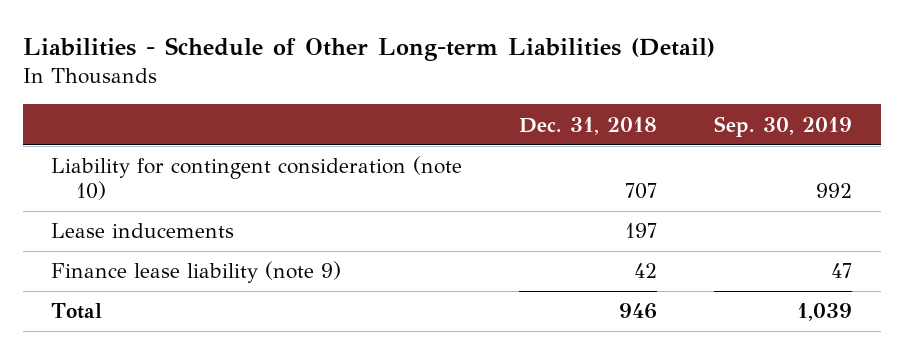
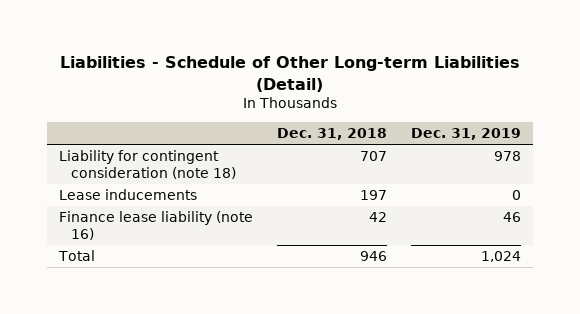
- | Dec. 31, 2018 | Sep. 30, 2019
+ | Dec. 31, 2018 | Dec. 31, 2019
- Liability for contingent consideration (note 10) | 707 | 992
+ Liability for contingent consideration (note 18) | 707 | 978
- Finance lease liability (note 9) | 42 | 47
+ Finance lease liability (note 16) | 42 | 46

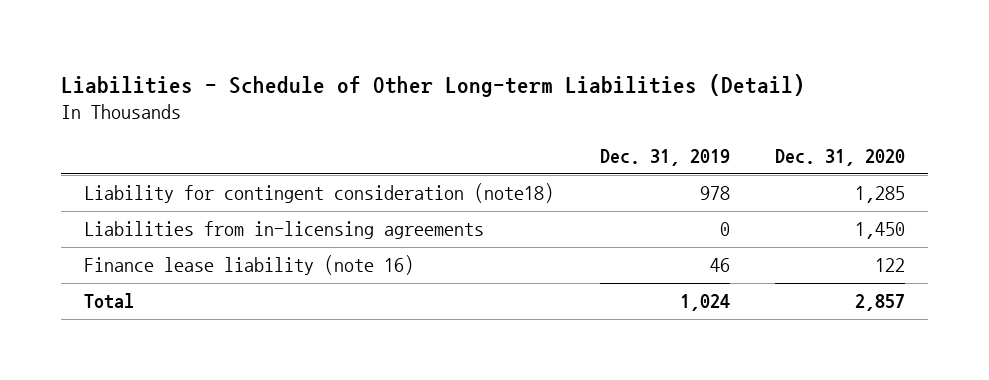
- | Dec. 31, 2018 | Dec. 31, 2019
+ | Dec. 31, 2019 | Dec. 31, 2020
- Liability for contingent consideration (note 18) | 707 | 978
- Lease inducements | 197 | 0
+ Liability for contingent consideration (note18) | 978 | 1,285
+ Liabilities from in-licensing agreements | 0 | 1,450

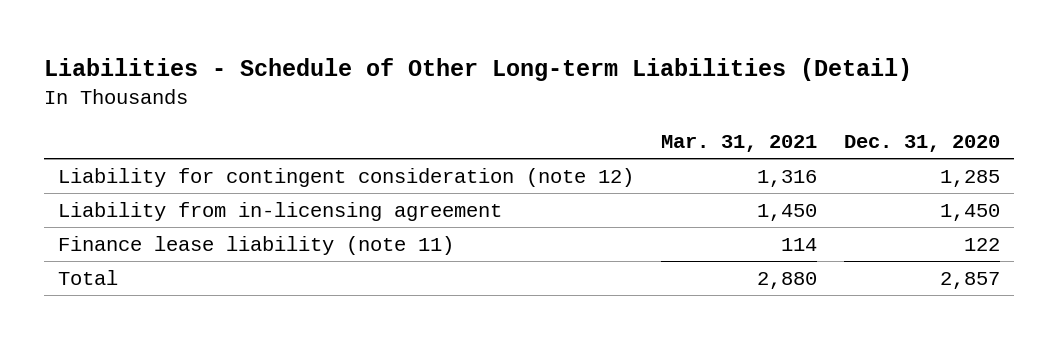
- | Dec. 31, 2019 | Dec. 31, 2020
+ | Mar. 31, 2021 | Dec. 31, 2020
- Liability for contingent consideration (note18) | 978 | 1,285
- Liabilities from in-licensing agreements | 0 | 1,450
- Finance lease liability (note 16) | 46 | 122
+ Liability for contingent consideration (note 12) | 1,316 | 1,285
+ Liability from in-licensing agreement | 1,450 | 1,450
+ Finance lease liability (note 11) | 114 | 122

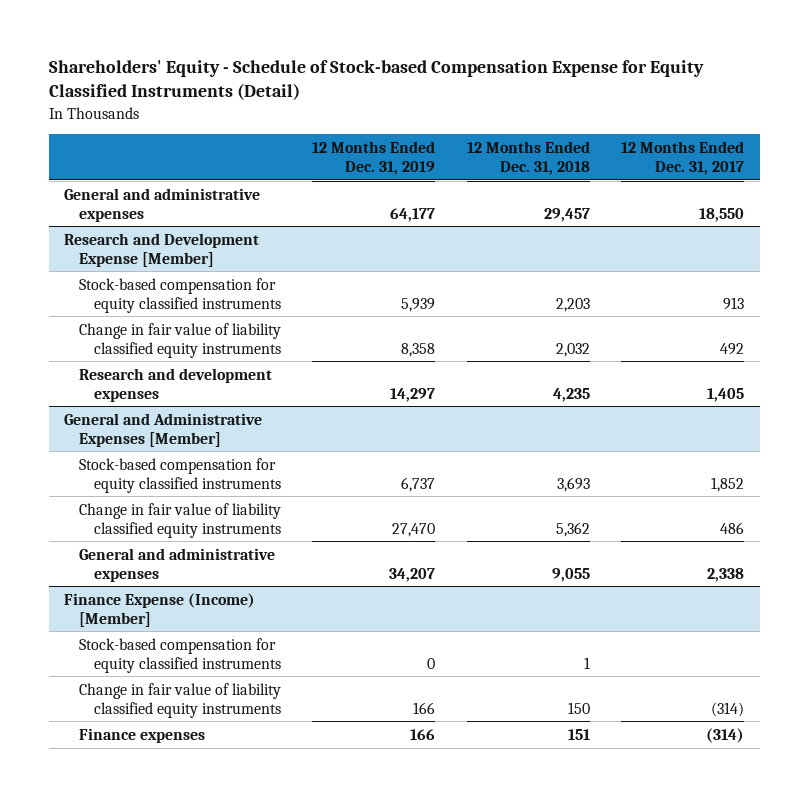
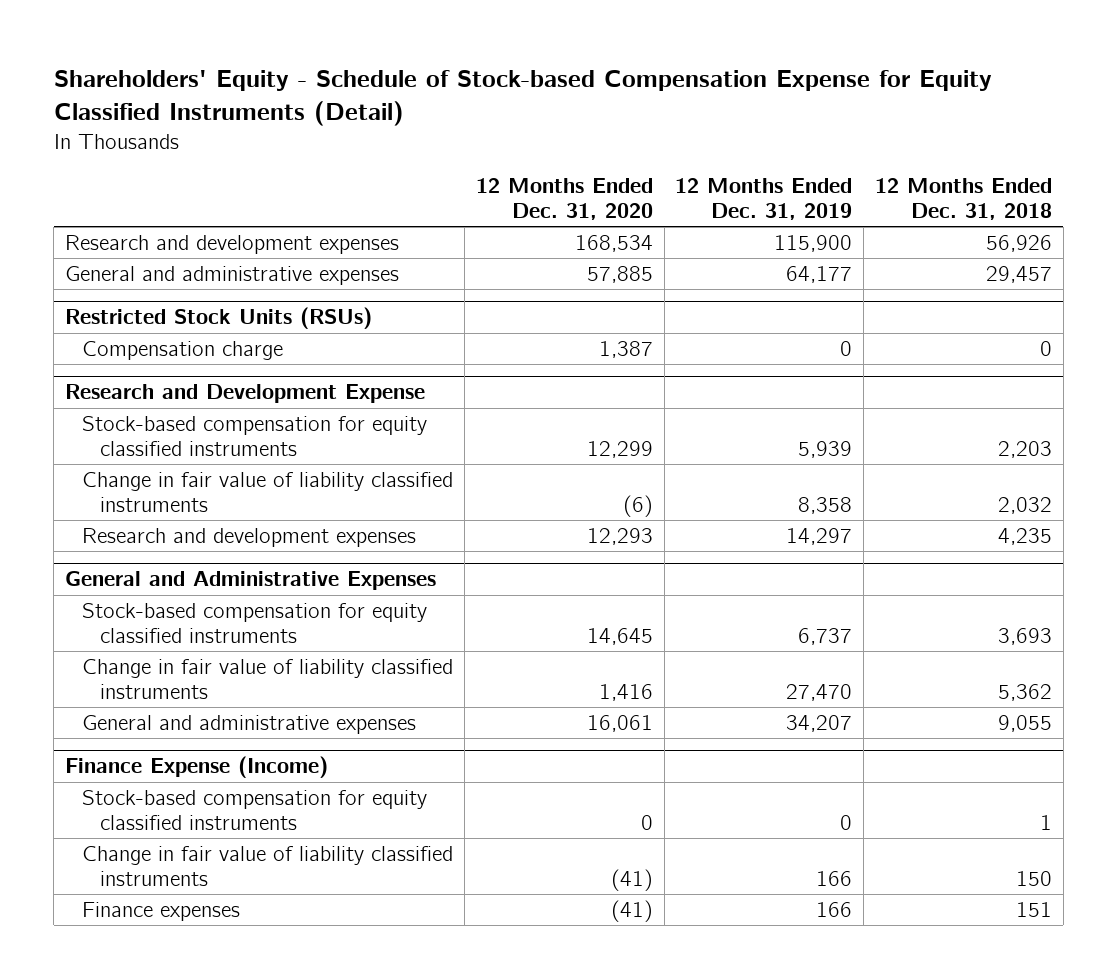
- | 12 Months Ended Dec. 31, 2019 | 12 Months Ended Dec. 31, 2018 | 12 Months Ended Dec. 31, 2017
+ | 12 Months Ended Dec. 31, 2020 | 12 Months Ended Dec. 31, 2019 | 12 Months Ended Dec. 31, 2018
+ Research and development expenses | 168,534 | 115,900 | 56,926
- Research and Development Expense [Member]
+ Restricted Stock Units (RSUs)
+ Compensation charge | 1,387 | 0 | 0
+ Research and Development Expense
- Change in fair value of liability classified equity instruments | 8,358 | 2,032 | 492
+ Change in fair value of liability classified instruments | (6) | 8,358 | 2,032
- General and Administrative Expenses [Member]
+ General and Administrative Expenses
- Change in fair value of liability classified equity instruments | 27,470 | 5,362 | 486
+ Change in fair value of liability classified instruments | 1,416 | 27,470 | 5,362
- Finance Expense (Income) [Member]
+ Finance Expense (Income)
- Change in fair value of liability classified equity instruments | 166 | 150 | (314)
+ Change in fair value of liability classified instruments | (41) | 166 | 150

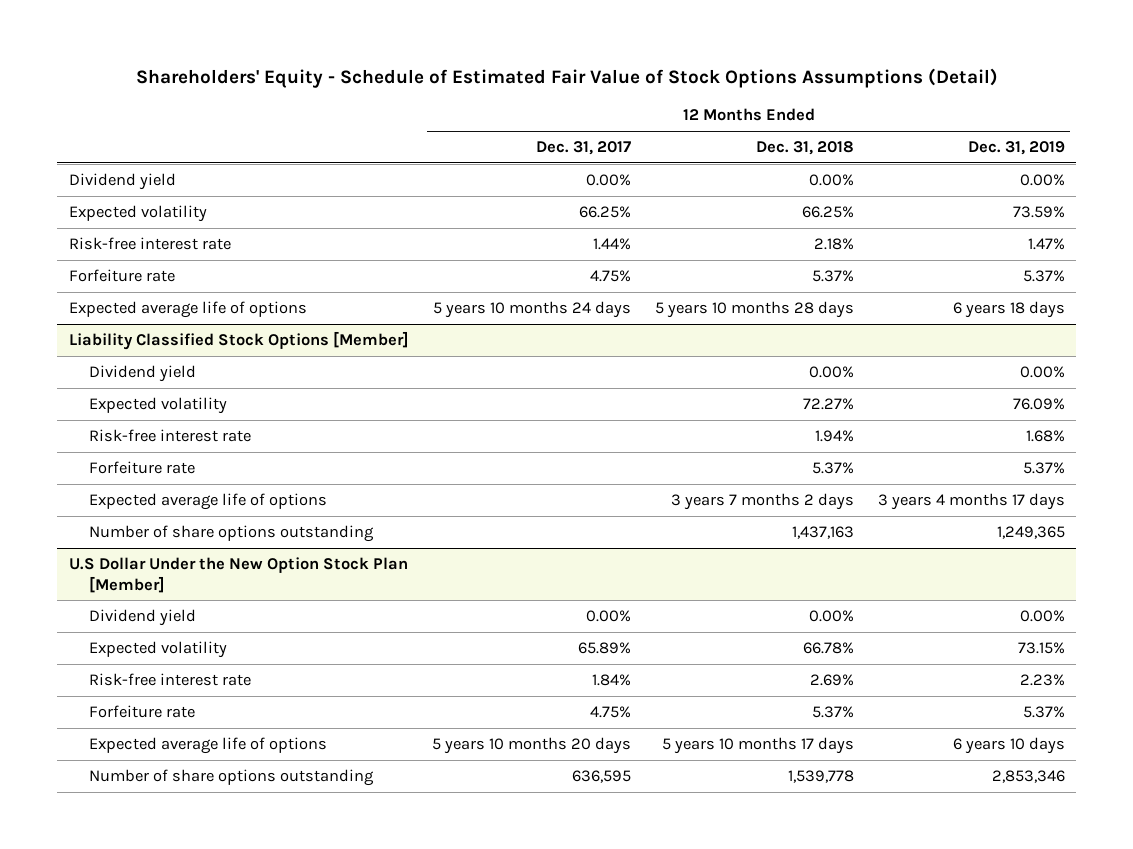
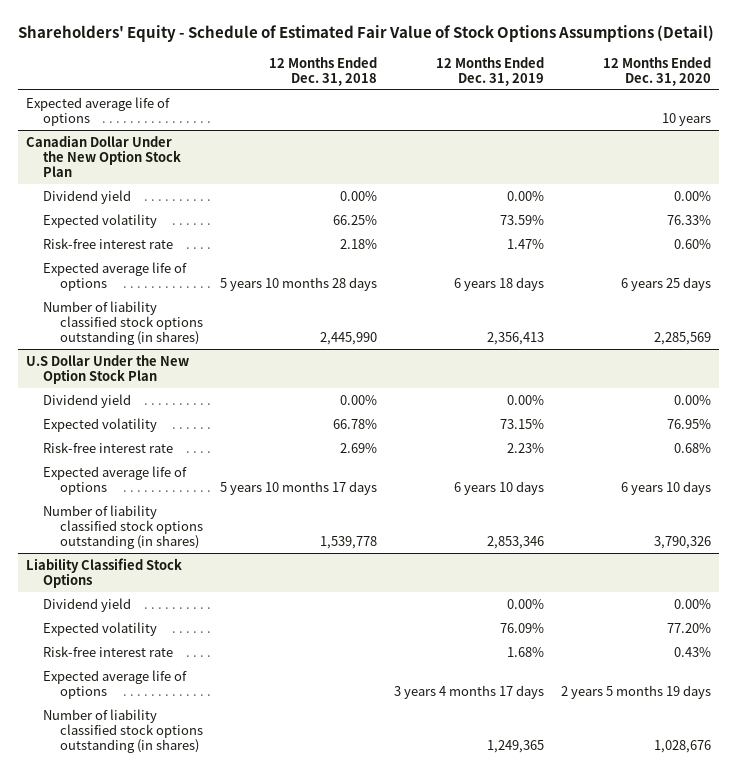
- | 12 Months Ended Dec. 31, 2017 | 12 Months Ended Dec. 31, 2018 | 12 Months Ended Dec. 31, 2019
+ | 12 Months Ended Dec. 31, 2018 | 12 Months Ended Dec. 31, 2019 | 12 Months Ended Dec. 31, 2020
+ Expected average life of options | | | 10 years
+ Canadian Dollar Under the New Option Stock Plan
- Forfeiture rate | 4.75% | 5.37% | 5.37%
- Liability Classified Stock Options [Member]
- Dividend yield | | 0.00% | 0.00%
- Expected volatility | | 72.27% | 76.09%
- Risk-free interest rate | | 1.94% | 1.68%
- Forfeiture rate | | 5.37% | 5.37%
- Expected average life of options | | 3 years 7 months 2 days | 3 years 4 months 17 days
- Number of share options outstanding | | 1,437,163 | 1,249,365
- U.S Dollar Under the New Option Stock Plan [Member]
+ Number of liability classified stock options outstanding (in shares) | 2,445,990 | 2,356,413 | 2,285,569
+ U.S Dollar Under the New Option Stock Plan
- Forfeiture rate | 4.75% | 5.37% | 5.37%
- Number of share options outstanding | 636,595 | 1,539,778 | 2,853,346
+ Number of liability classified stock options outstanding (in shares) | 1,539,778 | 2,853,346 | 3,790,326
+ Liability Classified Stock Options
+ Dividend yield | | 0.00% | 0.00%
+ Expected volatility | | 76.09% | 77.20%
+ Risk-free interest rate | | 1.68% | 0.43%
+ Expected average life of options | | 3 years 4 months 17 days | 2 years 5 months 19 days
+ Number of liability classified stock options outstanding (in shares) | | 1,249,365 | 1,028,676

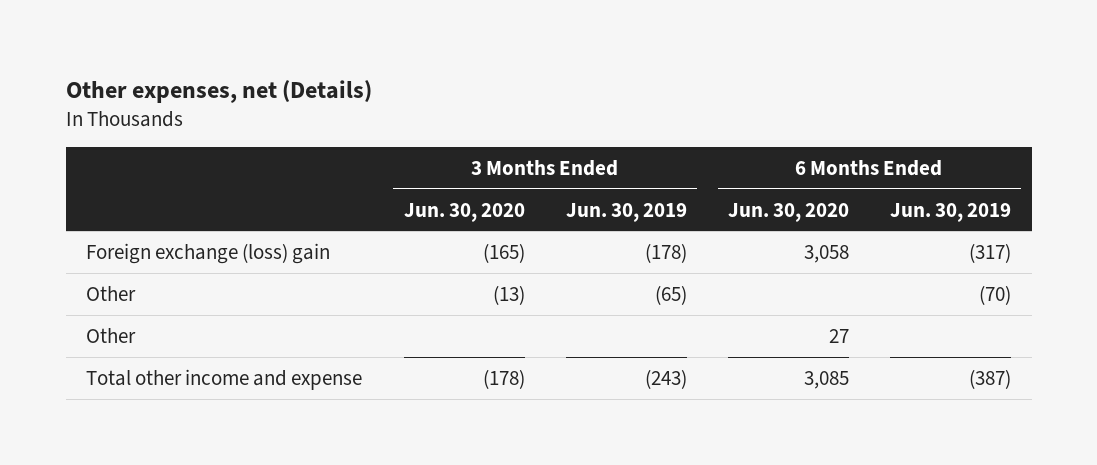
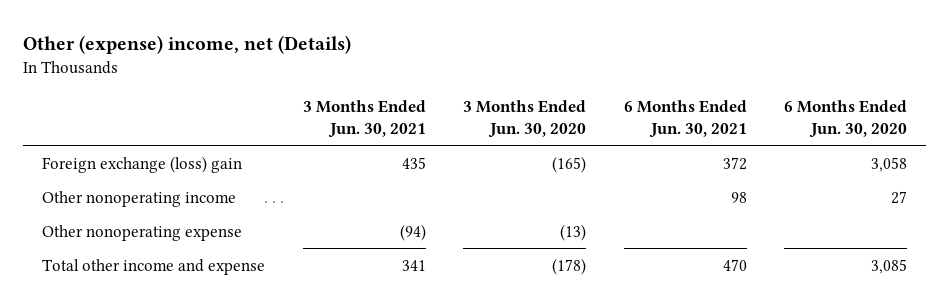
- Other expenses, net (Details)
+ Other (expense) income, net (Details)
- | 3 Months Ended Jun. 30, 2020 | 3 Months Ended Jun. 30, 2019 | 6 Months Ended Jun. 30, 2020 | 6 Months Ended Jun. 30, 2019
+ | 3 Months Ended Jun. 30, 2021 | 3 Months Ended Jun. 30, 2020 | 6 Months Ended Jun. 30, 2021 | 6 Months Ended Jun. 30, 2020
- Other | (13) | (65) | | (70)
- Other | | | 27 |
+ Other nonoperating income | | | 98 | 27
+ Other nonoperating expense | (94) | (13) | |

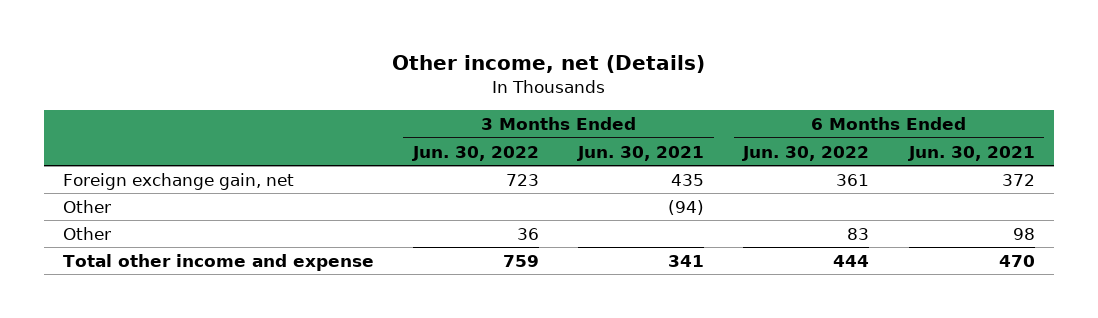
- Other (expense) income, net (Details)
+ Other income, net (Details)
- | 3 Months Ended Jun. 30, 2021 | 3 Months Ended Jun. 30, 2020 | 6 Months Ended Jun. 30, 2021 | 6 Months Ended Jun. 30, 2020
+ | 3 Months Ended Jun. 30, 2022 | 3 Months Ended Jun. 30, 2021 | 6 Months Ended Jun. 30, 2022 | 6 Months Ended Jun. 30, 2021
- Foreign exchange (loss) gain | 435 | (165) | 372 | 3,058
- Other nonoperating income | | | 98 | 27
- Other nonoperating expense | (94) | (13) | |
+ Foreign exchange gain, net | 723 | 435 | 361 | 372
+ Other | | (94) | |
+ Other | 36 | | 83 | 98

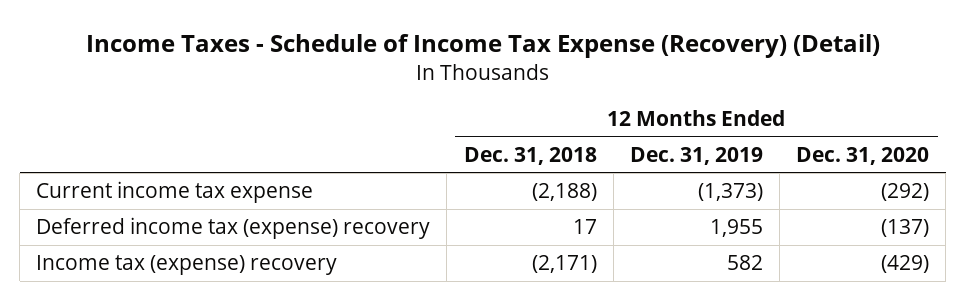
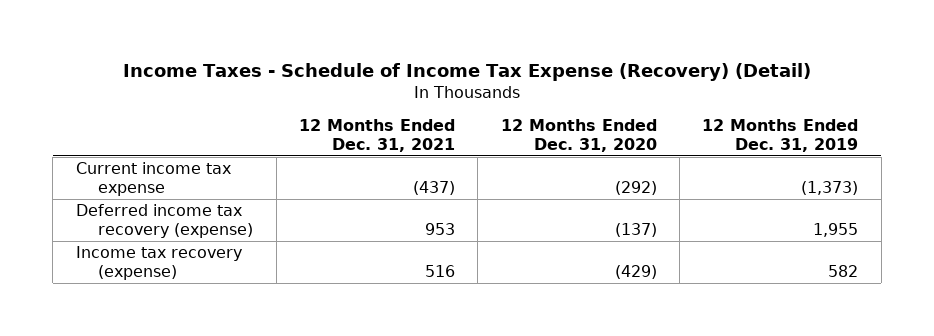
- | 12 Months Ended Dec. 31, 2018 | 12 Months Ended Dec. 31, 2019 | 12 Months Ended Dec. 31, 2020
+ | 12 Months Ended Dec. 31, 2021 | 12 Months Ended Dec. 31, 2020 | 12 Months Ended Dec. 31, 2019
- Deferred income tax (expense) recovery | 17 | 1,955 | (137)
- Income tax (expense) recovery | (2,171) | 582 | (429)
+ Deferred income tax recovery (expense) | 953 | (137) | 1,955
+ Income tax recovery (expense) | 516 | (429) | 582

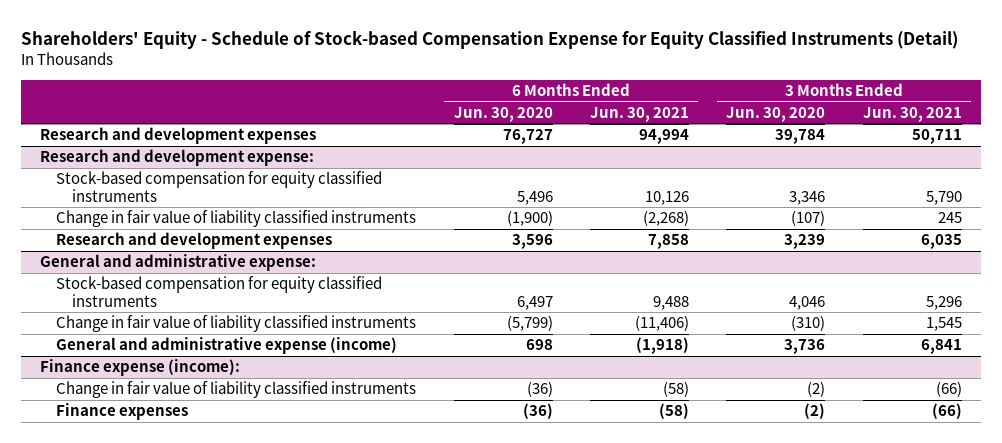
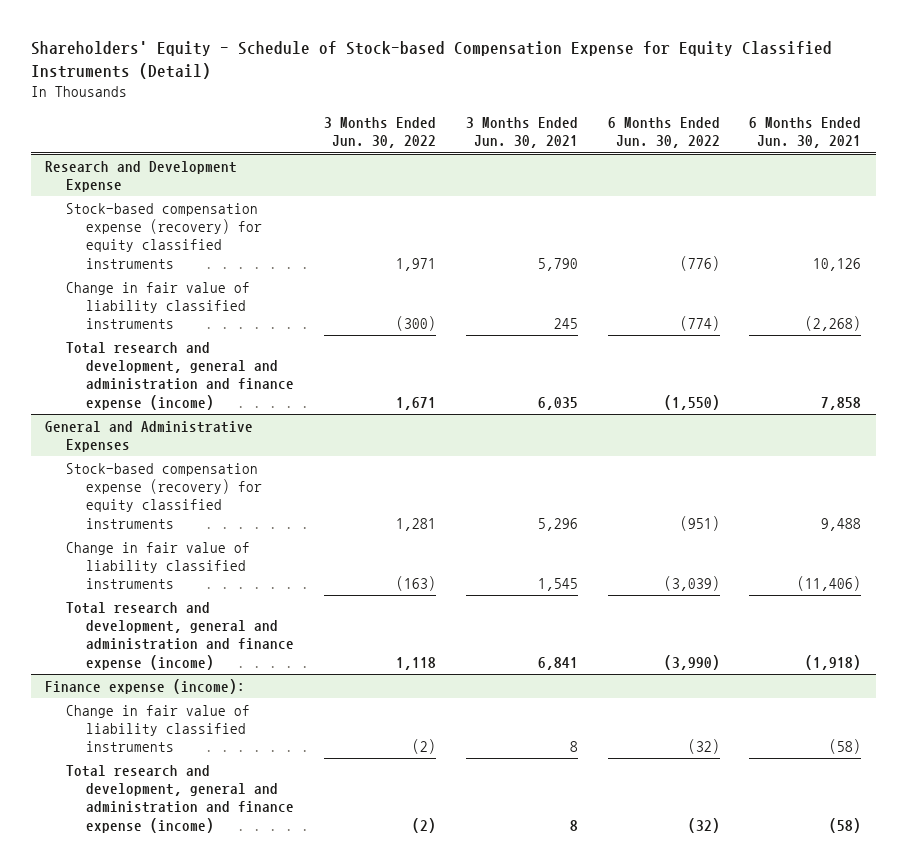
- | 6 Months Ended Jun. 30, 2020 | 6 Months Ended Jun. 30, 2021 | 3 Months Ended Jun. 30, 2020 | 3 Months Ended Jun. 30, 2021
+ | 3 Months Ended Jun. 30, 2022 | 3 Months Ended Jun. 30, 2021 | 6 Months Ended Jun. 30, 2022 | 6 Months Ended Jun. 30, 2021
- Research and development expenses | 76,727 | 94,994 | 39,784 | 50,711
- Research and development expense:
- Stock-based compensation for equity classified instruments | 5,496 | 10,126 | 3,346 | 5,790
+ Research and Development Expense
+ Stock-based compensation expense (recovery) for equity classified instruments | 1,971 | 5,790 | (776) | 10,126
- Research and development expenses | 3,596 | 7,858 | 3,239 | 6,035
- General and administrative expense:
- Stock-based compensation for equity classified instruments | 6,497 | 9,488 | 4,046 | 5,296
+ Total research and development, general and administration and finance expense (income) | 1,671 | 6,035 | (1,550) | 7,858
+ General and Administrative Expenses
+ Stock-based compensation expense (recovery) for equity classified instruments | 1,281 | 5,296 | (951) | 9,488
- General and administrative expense (income) | 698 | (1,918) | 3,736 | 6,841
+ Total research and development, general and administration and finance expense (income) | 1,118 | 6,841 | (3,990) | (1,918)
@ Finance expense (income):
- Change in fair value of liability classified instruments | (36) | (58) | (2) | (66)
- Finance expenses | (36) | (58) | (2) | (66)
+ Change in fair value of liability classified instruments | (2) | 8 | (32) | (58)
+ Total research and development, general and administration and finance expense (income) | (2) | 8 | (32) | (58)

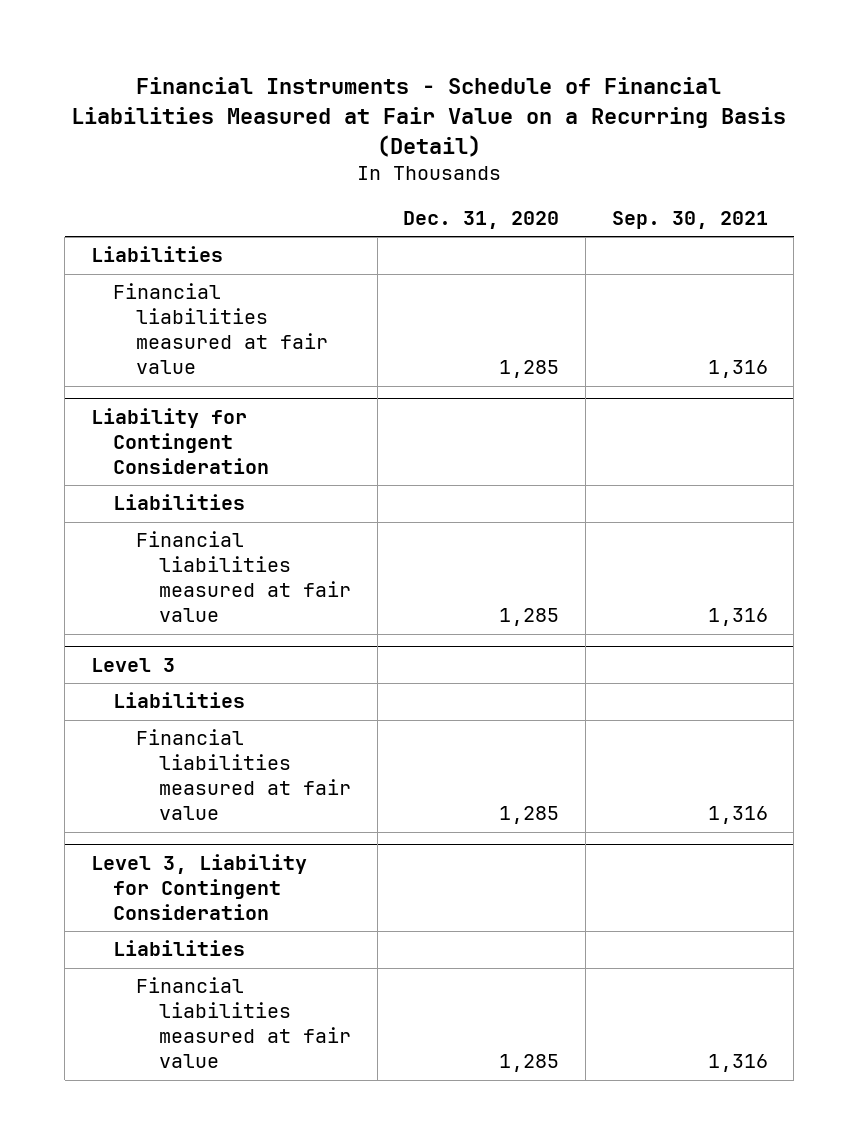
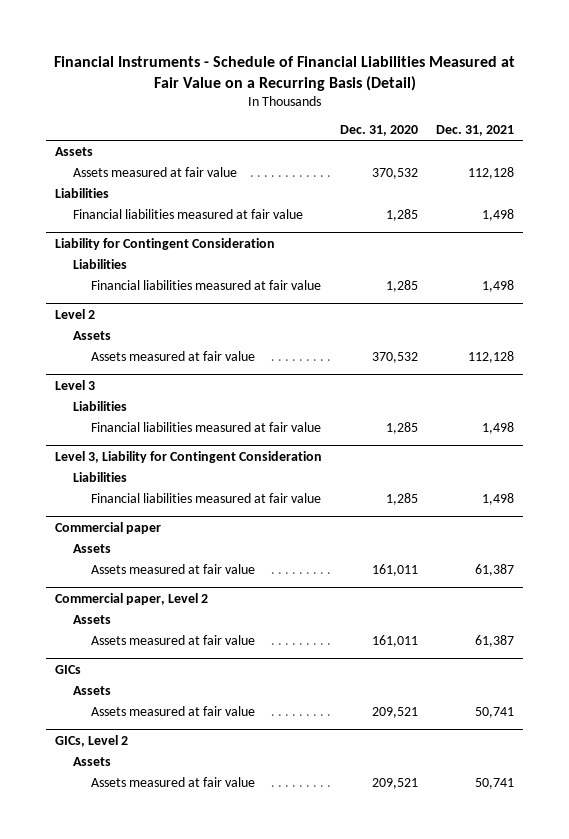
- | Dec. 31, 2020 | Sep. 30, 2021
+ | Dec. 31, 2020 | Dec. 31, 2021
+ Assets
+ Assets measured at fair value | 370,532 | 112,128
+ Level 2
+ Assets
+ Assets measured at fair value | 370,532 | 112,128
+ Commercial paper
+ Assets
+ Assets measured at fair value | 161,011 | 61,387
+ Commercial paper, Level 2
+ Assets
+ Assets measured at fair value | 161,011 | 61,387
+ GICs
+ Assets
+ Assets measured at fair value | 209,521 | 50,741
+ GICs, Level 2
+ Assets
+ Assets measured at fair value | 209,521 | 50,741

